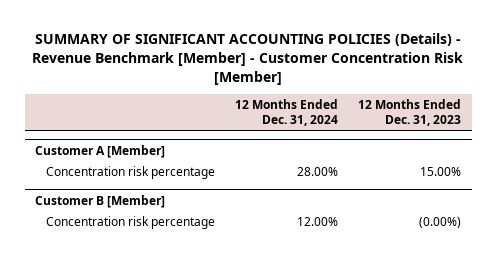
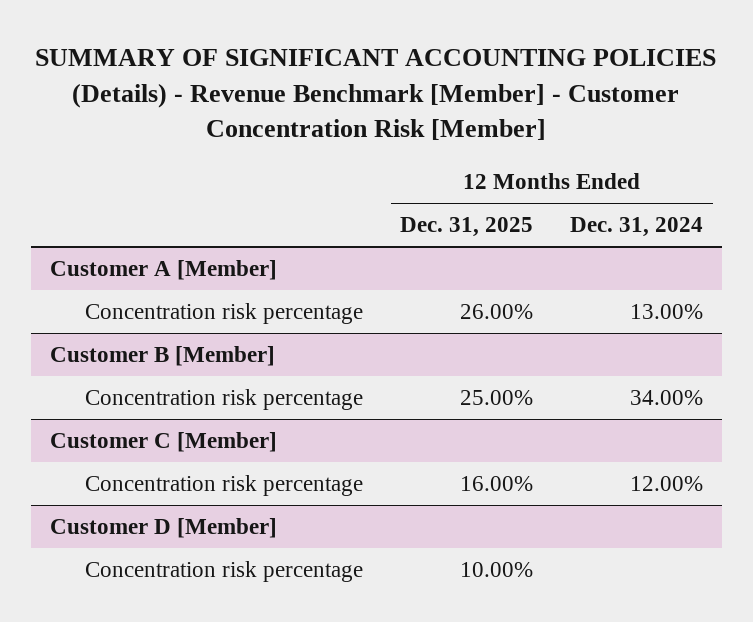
- | 12 Months Ended Dec. 31, 2024 | 12 Months Ended Dec. 31, 2023
+ | 12 Months Ended Dec. 31, 2025 | 12 Months Ended Dec. 31, 2024
@ Customer A [Member]
- Concentration risk percentage | 28.00% | 15.00%
+ Concentration risk percentage | 26.00% | 13.00%
@ Customer B [Member]
+ Concentration risk percentage | 25.00% | 34.00%
+ Customer C [Member]
+ Customer D [Member]
+ Concentration risk percentage | 10.00% |

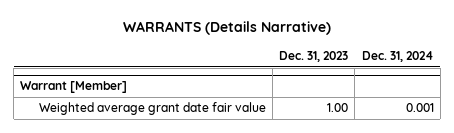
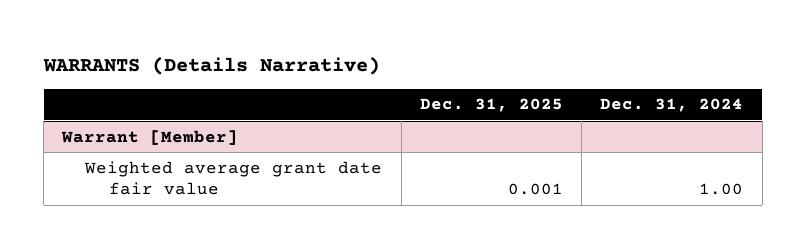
- | Dec. 31, 2023 | Dec. 31, 2024
+ | Dec. 31, 2025 | Dec. 31, 2024
@ Warrant [Member]
- Weighted average grant date fair value | 1.00 | 0.001
+ Weighted average grant date fair value | 0.001 | 1.00

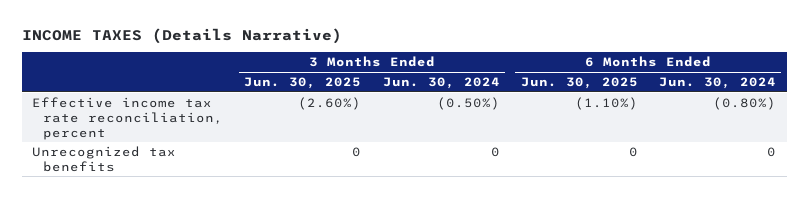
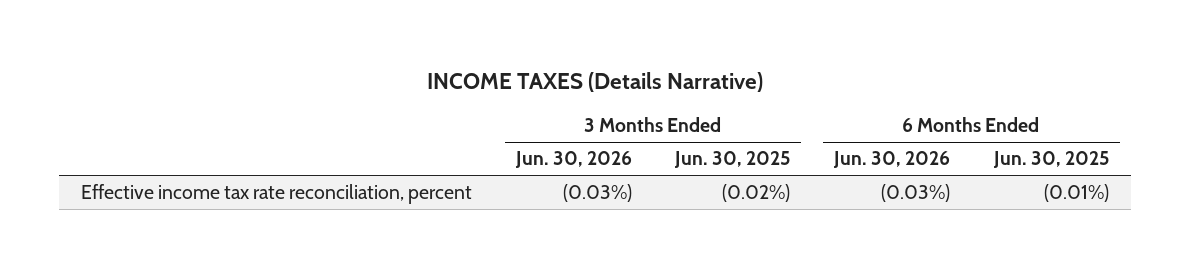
- | 3 Months Ended Jun. 30, 2025 | 3 Months Ended Jun. 30, 2024 | 6 Months Ended Jun. 30, 2025 | 6 Months Ended Jun. 30, 2024
+ | 3 Months Ended Jun. 30, 2026 | 3 Months Ended Jun. 30, 2025 | 6 Months Ended Jun. 30, 2026 | 6 Months Ended Jun. 30, 2025
- Effective income tax rate reconciliation, percent | (2.60%) | (0.50%) | (1.10%) | (0.80%)
- Unrecognized tax benefits | 0 | 0 | 0 | 0
+ Effective income tax rate reconciliation, percent | (0.03%) | (0.02%) | (0.03%) | (0.01%)

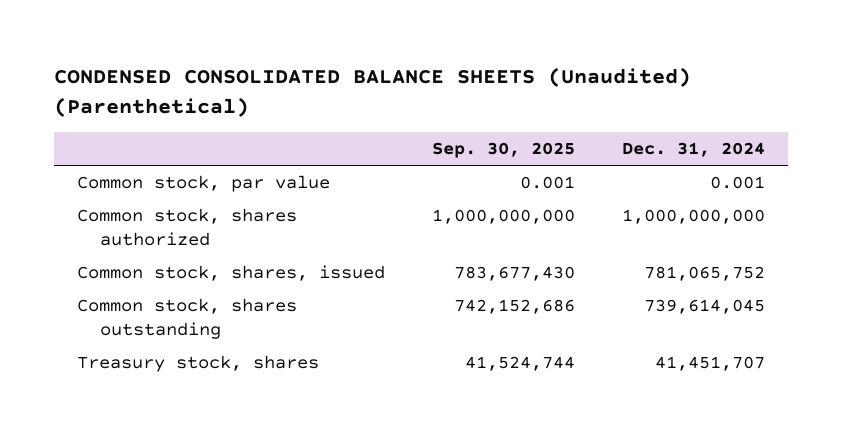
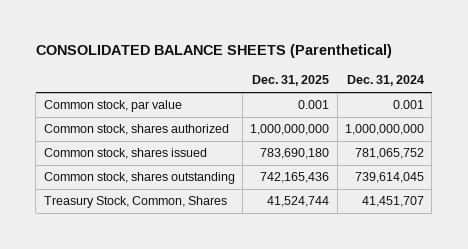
- CONDENSED CONSOLIDATED BALANCE SHEETS (Unaudited) (Parenthetical)
+ CONSOLIDATED BALANCE SHEETS (Parenthetical)
- | Sep. 30, 2025 | Dec. 31, 2024
+ | Dec. 31, 2025 | Dec. 31, 2024
- Common stock, shares, issued | 783,677,430 | 781,065,752
+ Common stock, shares issued | 783,690,180 | 781,065,752
- Treasury stock, shares | 41,524,744 | 41,451,707
+ Treasury Stock, Common, Shares | 41,524,744 | 41,451,707

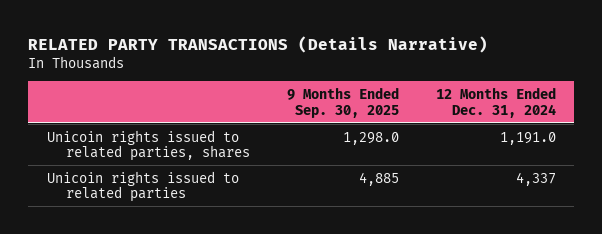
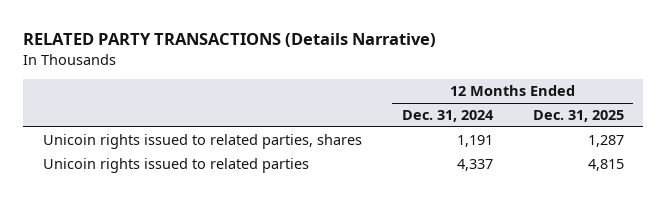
- | 9 Months Ended Sep. 30, 2025 | 12 Months Ended Dec. 31, 2024
+ | 12 Months Ended Dec. 31, 2024 | 12 Months Ended Dec. 31, 2025
- Unicoin rights issued to related parties, shares | 1,298.0 | 1,191.0
+ Unicoin rights issued to related parties, shares | 1,191 | 1,287

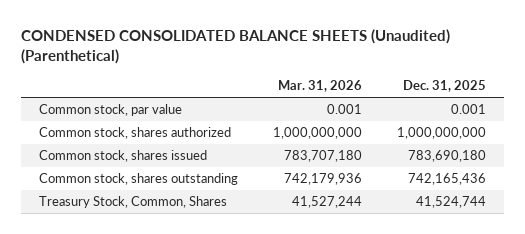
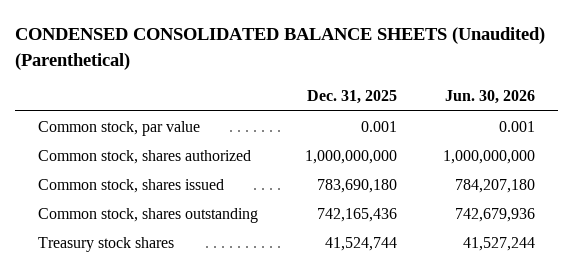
- | Mar. 31, 2026 | Dec. 31, 2025
+ | Dec. 31, 2025 | Jun. 30, 2026
- Treasury Stock, Common, Shares | 41,527,244 | 41,524,744
+ Treasury stock shares | 41,524,744 | 41,527,244

